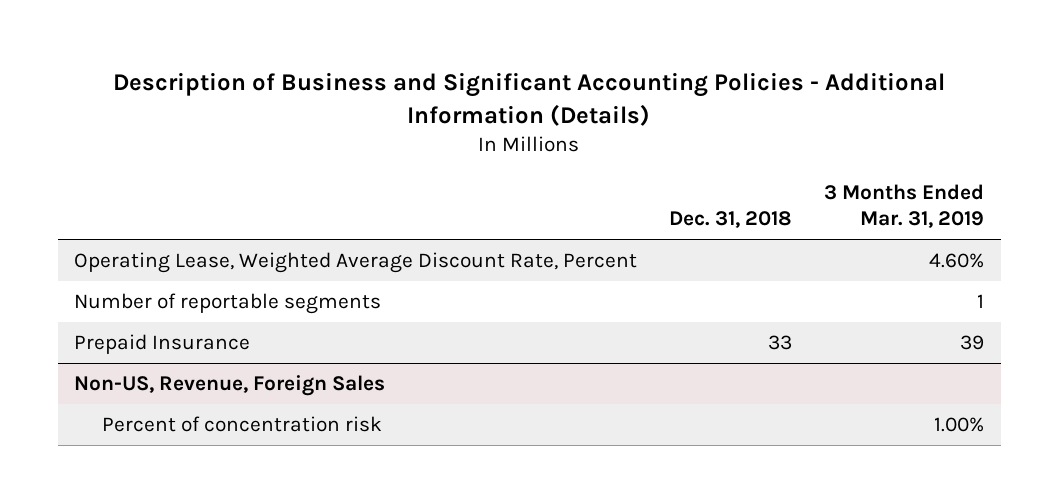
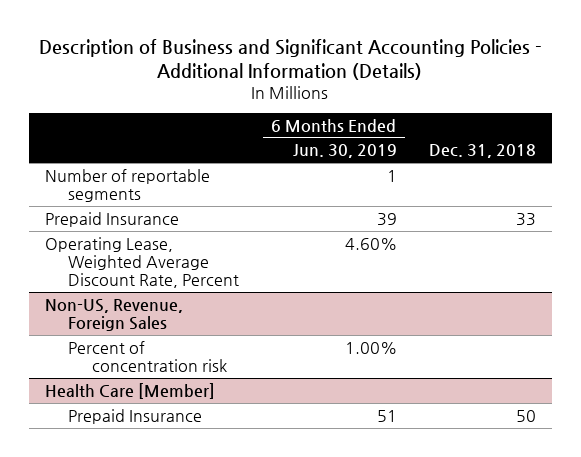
- | Dec. 31, 2018 | 3 Months Ended Mar. 31, 2019
+ | 6 Months Ended Jun. 30, 2019 | Dec. 31, 2018
moved down: Operating Lease, Weighted Average Discount Rate, Percent | 4.60% |
+ Health Care [Member]
+ Prepaid Insurance | 51 | 50

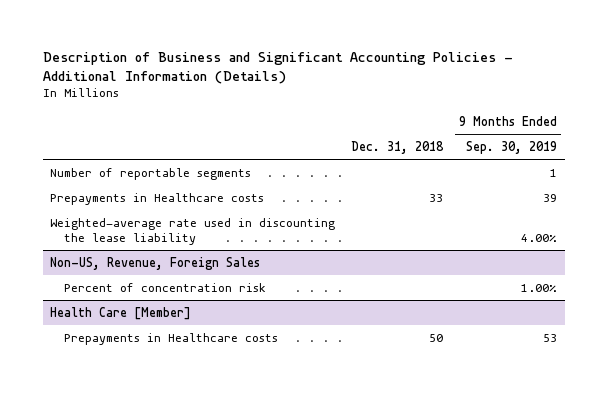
- | 6 Months Ended Jun. 30, 2019 | Dec. 31, 2018
+ | Dec. 31, 2018 | 9 Months Ended Sep. 30, 2019
- Prepaid Insurance | 39 | 33
- Operating Lease, Weighted Average Discount Rate, Percent | 4.60% |
+ Prepayments in Healthcare costs | 33 | 39
+ Weighted-average rate used in discounting the lease liability | | 4.00%
@ Health Care [Member]
- Prepaid Insurance | 51 | 50
+ Prepayments in Healthcare costs | 50 | 53

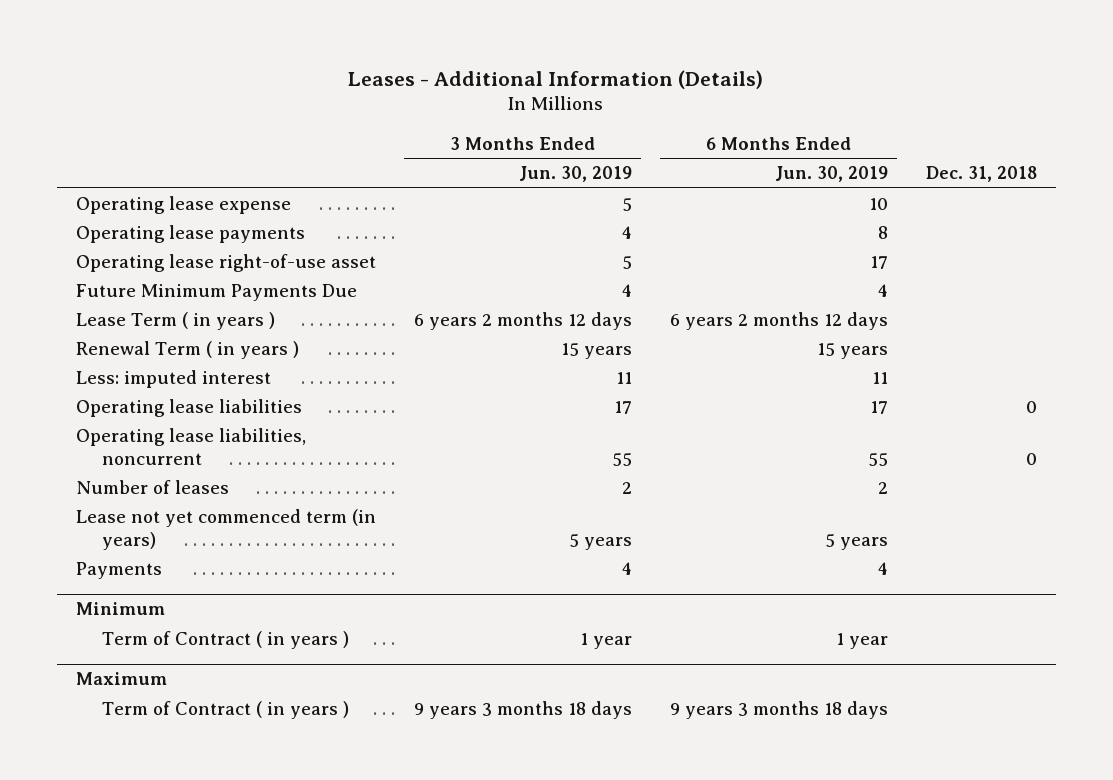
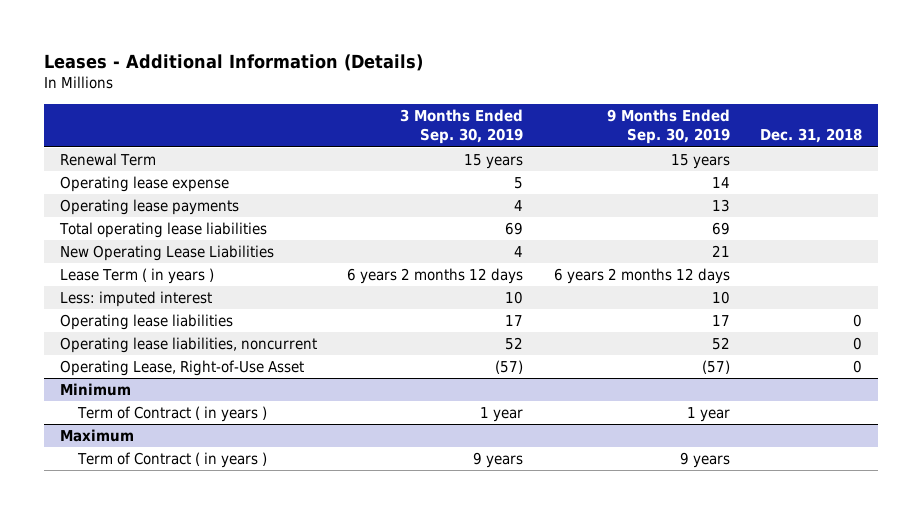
- | 3 Months Ended Jun. 30, 2019 | 6 Months Ended Jun. 30, 2019 | Dec. 31, 2018
+ | 3 Months Ended Sep. 30, 2019 | 9 Months Ended Sep. 30, 2019 | Dec. 31, 2018
+ Renewal Term | 15 years | 15 years |
- Operating lease right-of-use asset | 5 | 17 |
- Future Minimum Payments Due | 4 | 4 |
+ Total operating lease liabilities | 69 | 69 |
+ New Operating Lease Liabilities | 4 | 21 |
- Renewal Term ( in years ) | 15 years | 15 years |
- Number of leases | 2 | 2 |
- Lease not yet commenced term (in years) | 5 years | 5 years |
- Payments | 4 | 4 |
+ Operating Lease, Right-of-Use Asset | (57) | (57) | 0

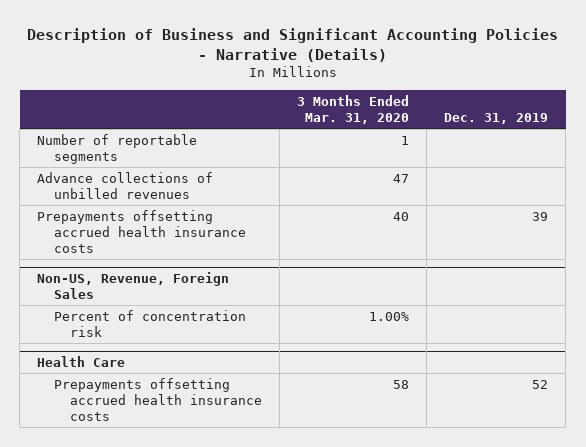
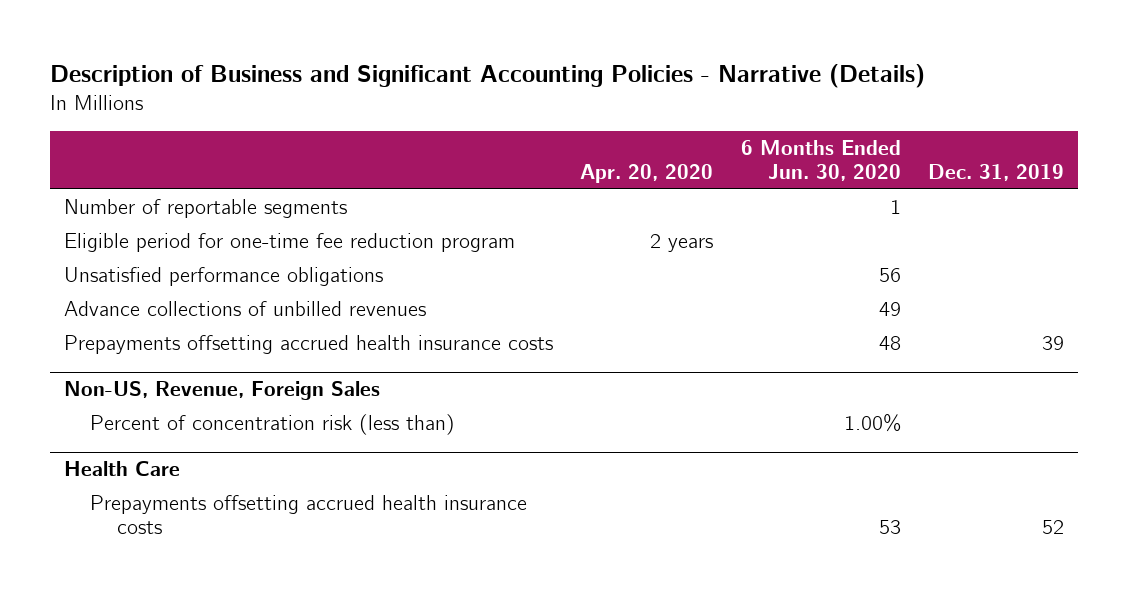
- | 3 Months Ended Mar. 31, 2020 | Dec. 31, 2019
+ | Apr. 20, 2020 | 6 Months Ended Jun. 30, 2020 | Dec. 31, 2019
+ Eligible period for one-time fee reduction program | 2 years | |
+ Unsatisfied performance obligations | | 56 |
@ Non-US, Revenue, Foreign Sales
- Percent of concentration risk | 1.00% |
+ Percent of concentration risk (less than) | | 1.00% |

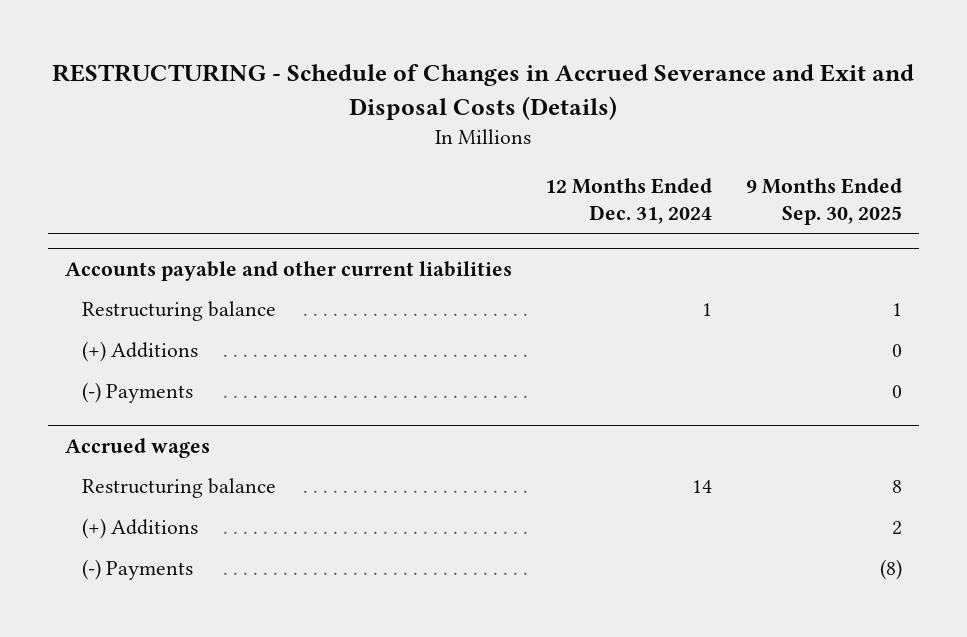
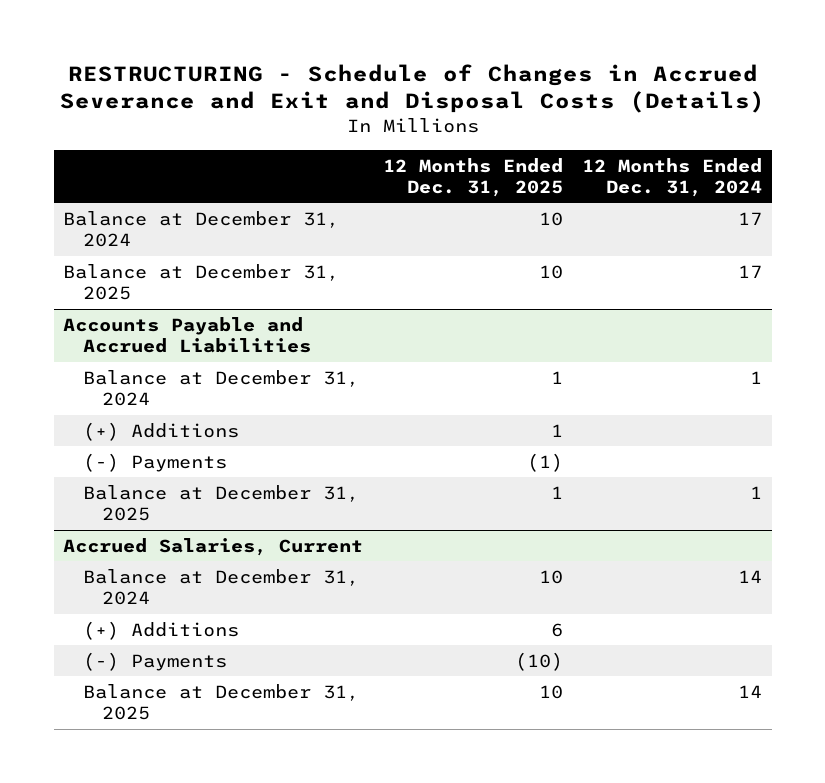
- | 12 Months Ended Dec. 31, 2024 | 9 Months Ended Sep. 30, 2025
+ | 12 Months Ended Dec. 31, 2025 | 12 Months Ended Dec. 31, 2024
- Accounts payable and other current liabilities
- Restructuring balance | 1 | 1
+ Balance at December 31, 2024 | 10 | 17
+ Balance at December 31, 2025 | 10 | 17
+ Accounts Payable and Accrued Liabilities
+ Balance at December 31, 2024 | 1 | 1
- Accrued wages
- Restructuring balance | 14 | 8
+ Balance at December 31, 2025 | 1 | 1
+ Accrued Salaries, Current
+ Balance at December 31, 2024 | 10 | 14
+ Balance at December 31, 2025 | 10 | 14

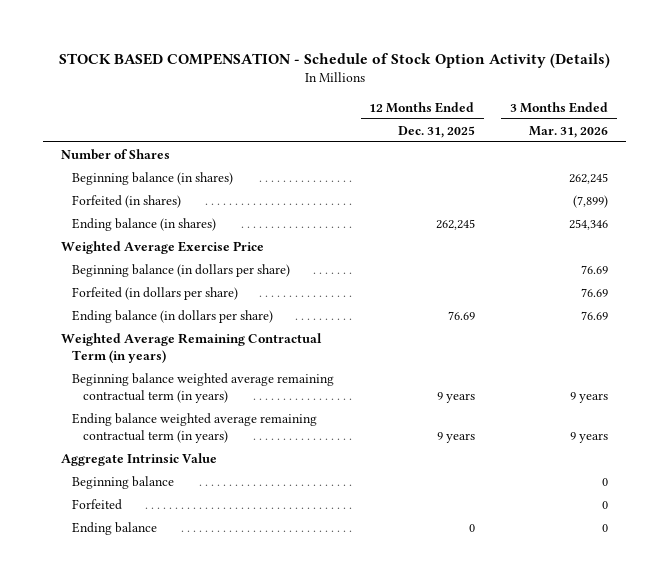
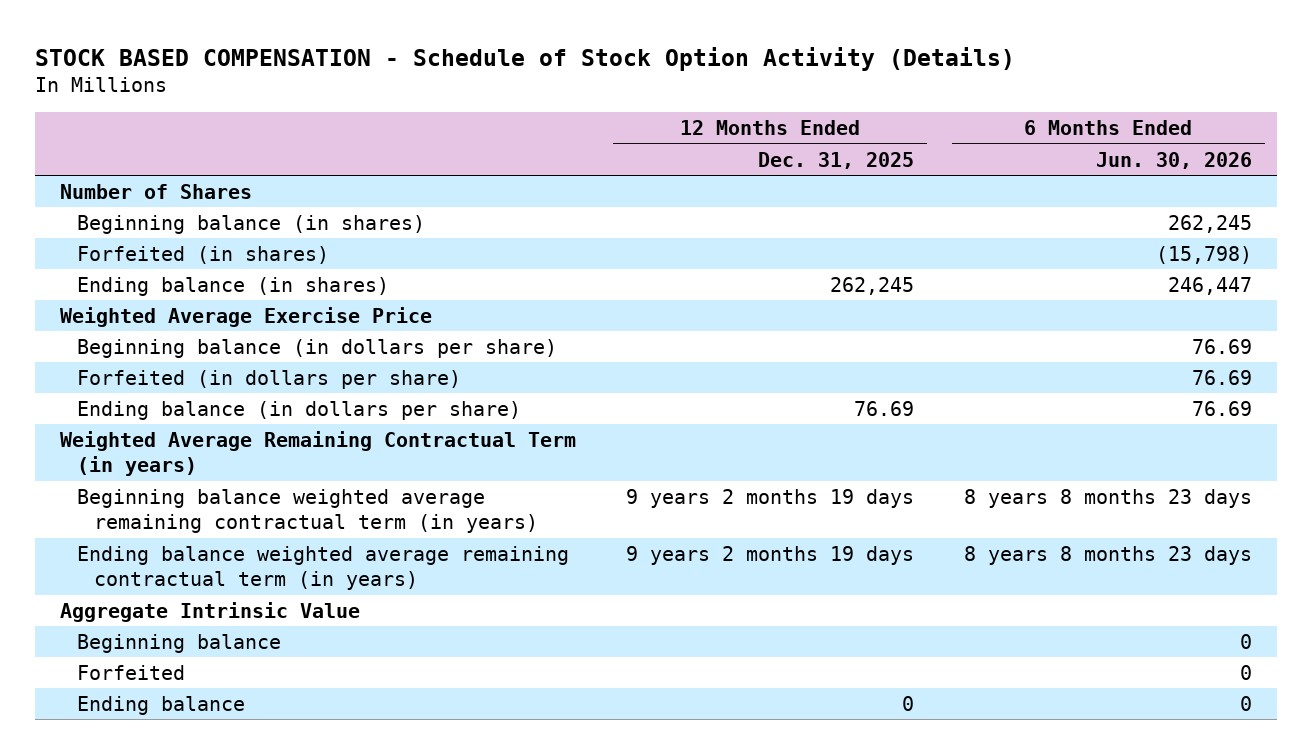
- | 12 Months Ended Dec. 31, 2025 | 3 Months Ended Mar. 31, 2026
+ | 12 Months Ended Dec. 31, 2025 | 6 Months Ended Jun. 30, 2026
- Beginning balance weighted average remaining contractual term (in years) | 9 years | 9 years
- Ending balance weighted average remaining contractual term (in years) | 9 years | 9 years
+ Beginning balance weighted average remaining contractual term (in years) | 9 years 2 months 19 days | 8 years 8 months 23 days
+ Ending balance weighted average remaining contractual term (in years) | 9 years 2 months 19 days | 8 years 8 months 23 days

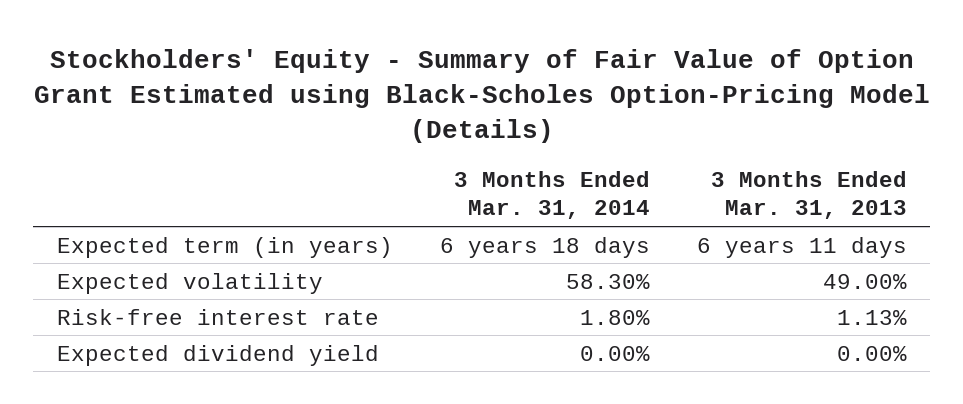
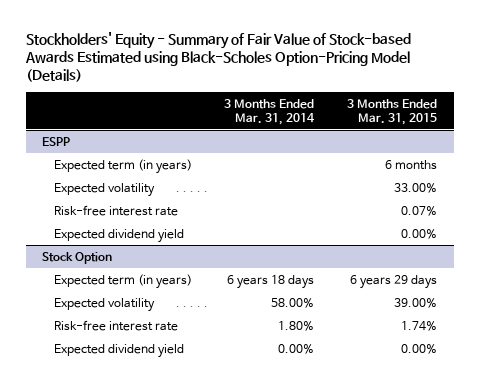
- Stockholders' Equity - Summary of Fair Value of Option Grant Estimated using Black-Scholes Option-Pricing Model (Details)
+ Stockholders' Equity - Summary of Fair Value of Stock-based Awards Estimated using Black-Scholes Option-Pricing Model (Details)
- | 3 Months Ended Mar. 31, 2014 | 3 Months Ended Mar. 31, 2013
+ | 3 Months Ended Mar. 31, 2014 | 3 Months Ended Mar. 31, 2015
+ ESPP
+ Expected term (in years) | | 6 months
+ Expected volatility | | 33.00%
+ Risk-free interest rate | | 0.07%
+ Expected dividend yield | | 0.00%
+ Stock Option
- Expected volatility | 58.30% | 49.00%
+ Expected volatility | 58.00% | 39.00%

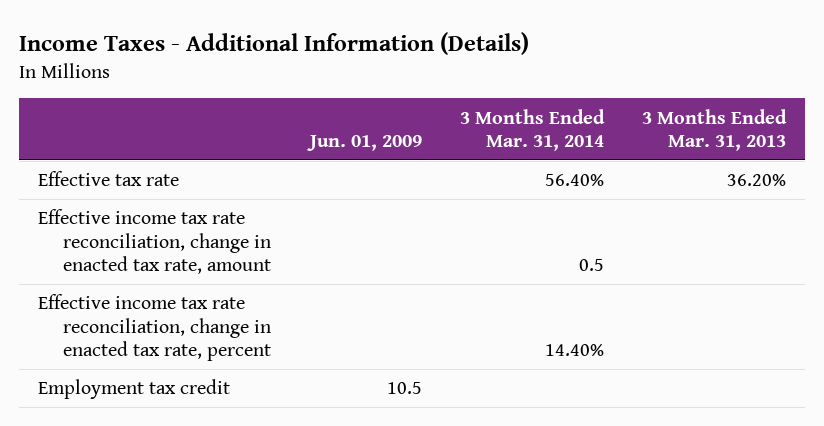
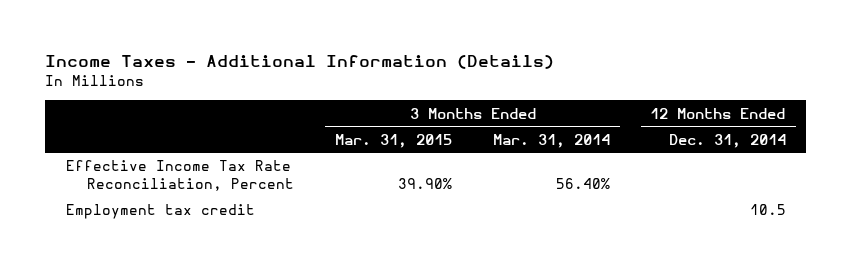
- | Jun. 01, 2009 | 3 Months Ended Mar. 31, 2014 | 3 Months Ended Mar. 31, 2013
+ | 3 Months Ended Mar. 31, 2015 | 3 Months Ended Mar. 31, 2014 | 12 Months Ended Dec. 31, 2014
- Effective tax rate | | 56.40% | 36.20%
- Effective income tax rate reconciliation, change in enacted tax rate, amount | | 0.5 |
- Effective income tax rate reconciliation, change in enacted tax rate, percent | | 14.40% |
+ Effective Income Tax Rate Reconciliation, Percent | 39.90% | 56.40% |

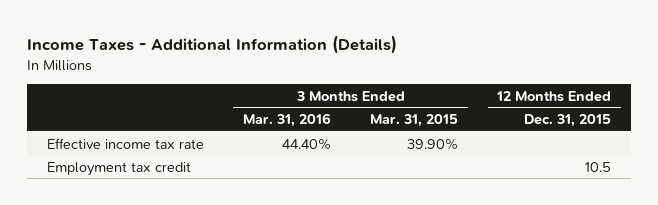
- | 3 Months Ended Mar. 31, 2015 | 3 Months Ended Mar. 31, 2014 | 12 Months Ended Dec. 31, 2014
+ | 3 Months Ended Mar. 31, 2016 | 3 Months Ended Mar. 31, 2015 | 12 Months Ended Dec. 31, 2015
- Effective Income Tax Rate Reconciliation, Percent | 39.90% | 56.40% |
+ Effective income tax rate | 44.40% | 39.90% |

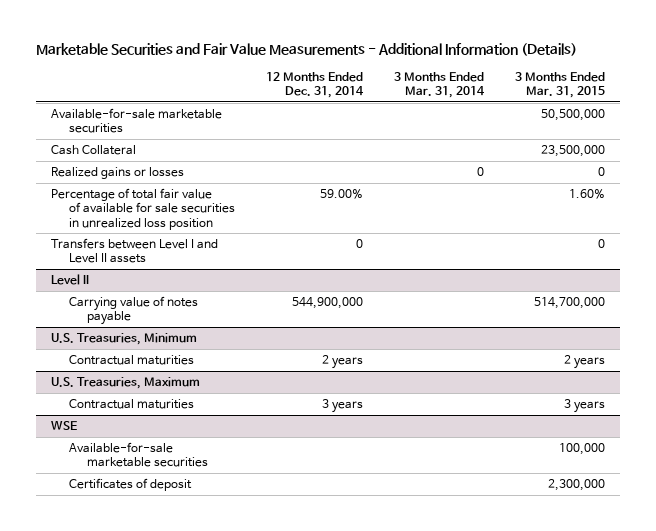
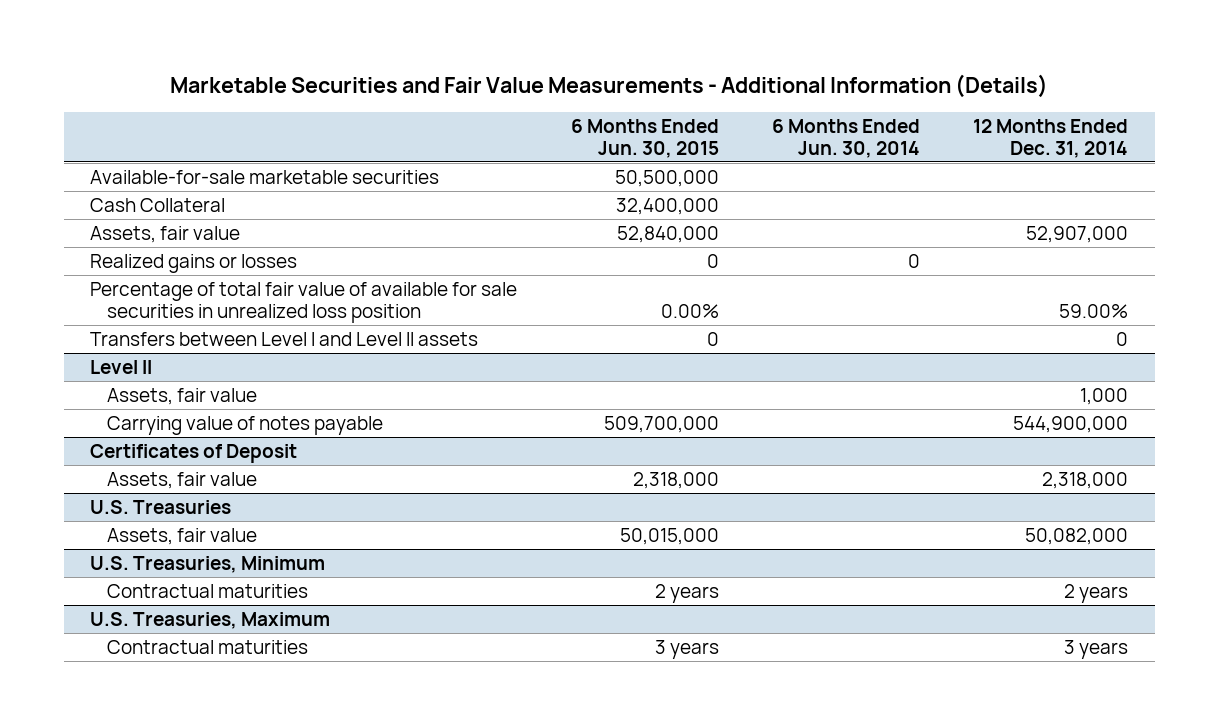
- | 12 Months Ended Dec. 31, 2014 | 3 Months Ended Mar. 31, 2014 | 3 Months Ended Mar. 31, 2015
+ | 6 Months Ended Jun. 30, 2015 | 6 Months Ended Jun. 30, 2014 | 12 Months Ended Dec. 31, 2014
+ Assets, fair value | 52,840,000 | | 52,907,000
@ Level II
+ Assets, fair value | | | 1,000
+ Certificates of Deposit
+ Assets, fair value | 2,318,000 | | 2,318,000
+ U.S. Treasuries
+ Assets, fair value | 50,015,000 | | 50,082,000
- WSE
- Available-for-sale marketable securities | | | 100,000
- Certificates of deposit | | | 2,300,000

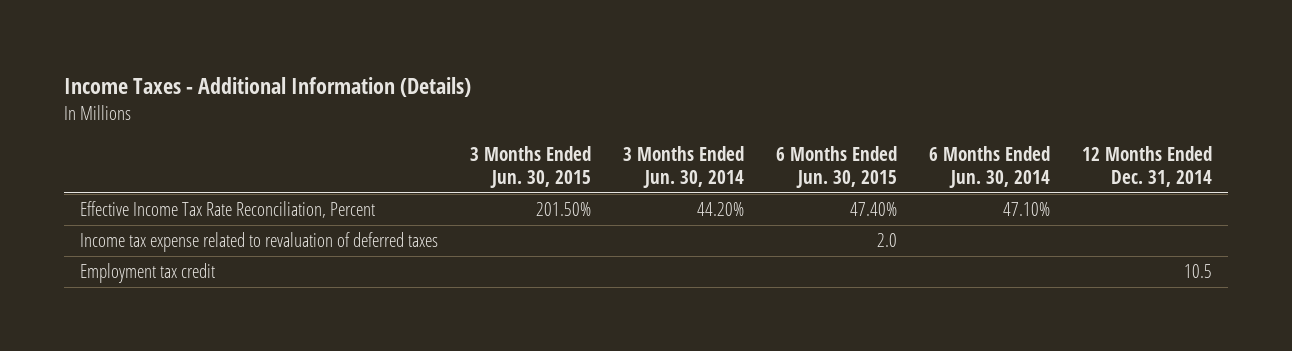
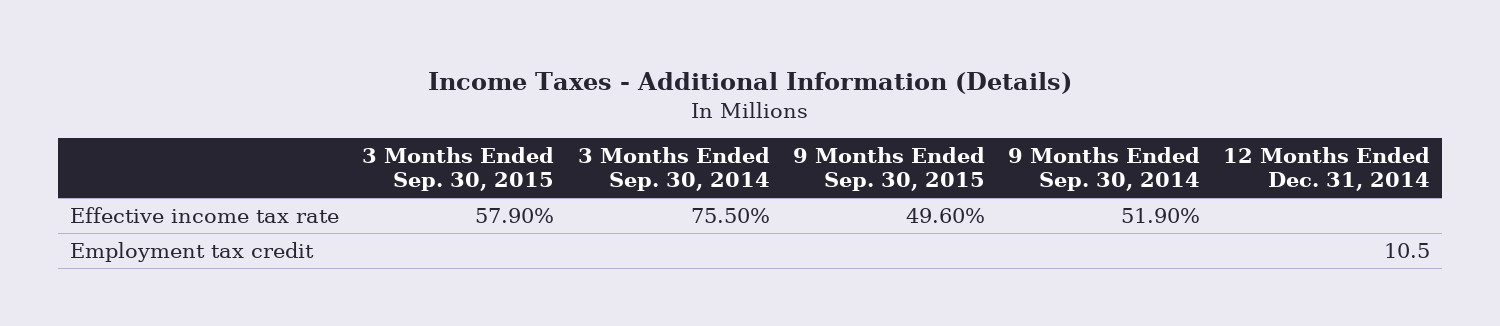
- | 3 Months Ended Jun. 30, 2015 | 3 Months Ended Jun. 30, 2014 | 6 Months Ended Jun. 30, 2015 | 6 Months Ended Jun. 30, 2014 | 12 Months Ended Dec. 31, 2014
+ | 3 Months Ended Sep. 30, 2015 | 3 Months Ended Sep. 30, 2014 | 9 Months Ended Sep. 30, 2015 | 9 Months Ended Sep. 30, 2014 | 12 Months Ended Dec. 31, 2014
- Effective Income Tax Rate Reconciliation, Percent | 201.50% | 44.20% | 47.40% | 47.10% |
- Income tax expense related to revaluation of deferred taxes | | | 2.0 | |
+ Effective income tax rate | 57.90% | 75.50% | 49.60% | 51.90% |

